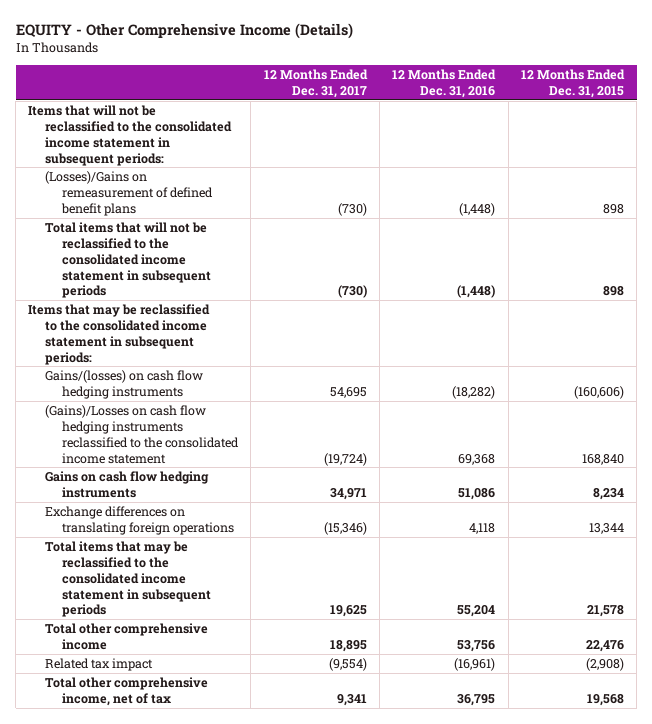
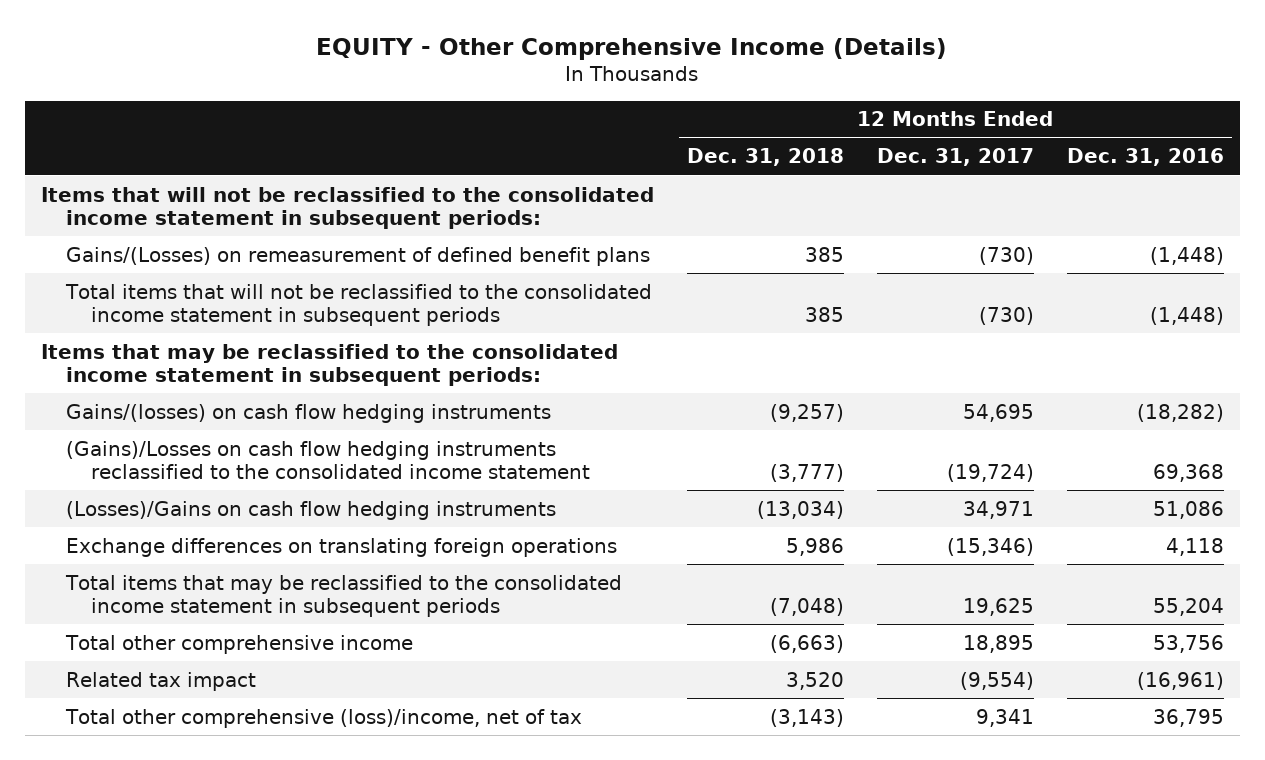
- | 12 Months Ended Dec. 31, 2017 | 12 Months Ended Dec. 31, 2016 | 12 Months Ended Dec. 31, 2015
+ | 12 Months Ended Dec. 31, 2018 | 12 Months Ended Dec. 31, 2017 | 12 Months Ended Dec. 31, 2016
- (Losses)/Gains on remeasurement of defined benefit plans | (730) | (1,448) | 898
+ Gains/(Losses) on remeasurement of defined benefit plans | 385 | (730) | (1,448)
- Gains on cash flow hedging instruments | 34,971 | 51,086 | 8,234
+ (Losses)/Gains on cash flow hedging instruments | (13,034) | 34,971 | 51,086
- Total other comprehensive income, net of tax | 9,341 | 36,795 | 19,568
+ Total other comprehensive (loss)/income, net of tax | (3,143) | 9,341 | 36,795

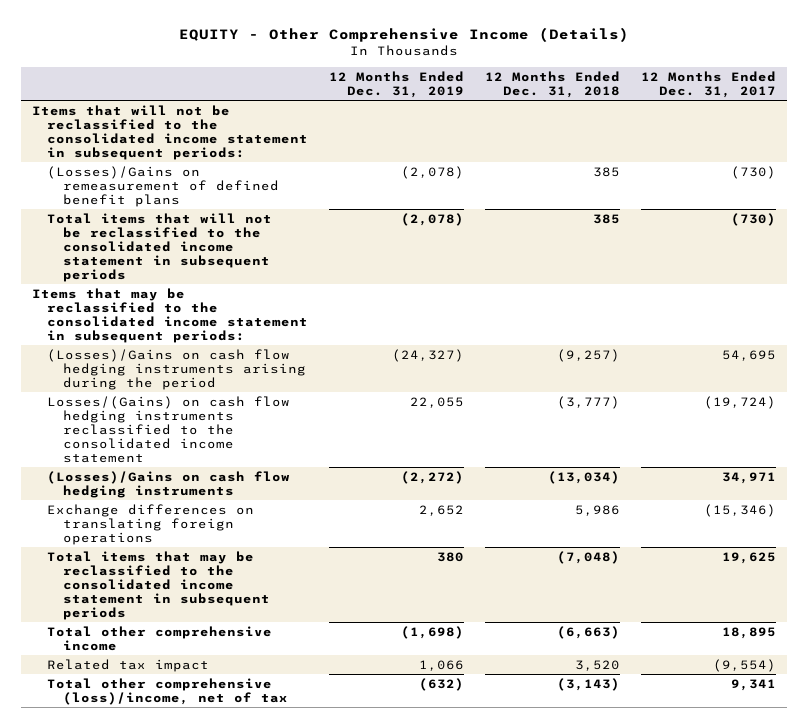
- | 12 Months Ended Dec. 31, 2018 | 12 Months Ended Dec. 31, 2017 | 12 Months Ended Dec. 31, 2016
+ | 12 Months Ended Dec. 31, 2019 | 12 Months Ended Dec. 31, 2018 | 12 Months Ended Dec. 31, 2017
- Gains/(Losses) on remeasurement of defined benefit plans | 385 | (730) | (1,448)
+ (Losses)/Gains on remeasurement of defined benefit plans | (2,078) | 385 | (730)
- Gains/(losses) on cash flow hedging instruments | (9,257) | 54,695 | (18,282)
- (Gains)/Losses on cash flow hedging instruments reclassified to the consolidated income statement | (3,777) | (19,724) | 69,368
+ (Losses)/Gains on cash flow hedging instruments arising during the period | (24,327) | (9,257) | 54,695
+ Losses/(Gains) on cash flow hedging instruments reclassified to the consolidated income statement | 22,055 | (3,777) | (19,724)

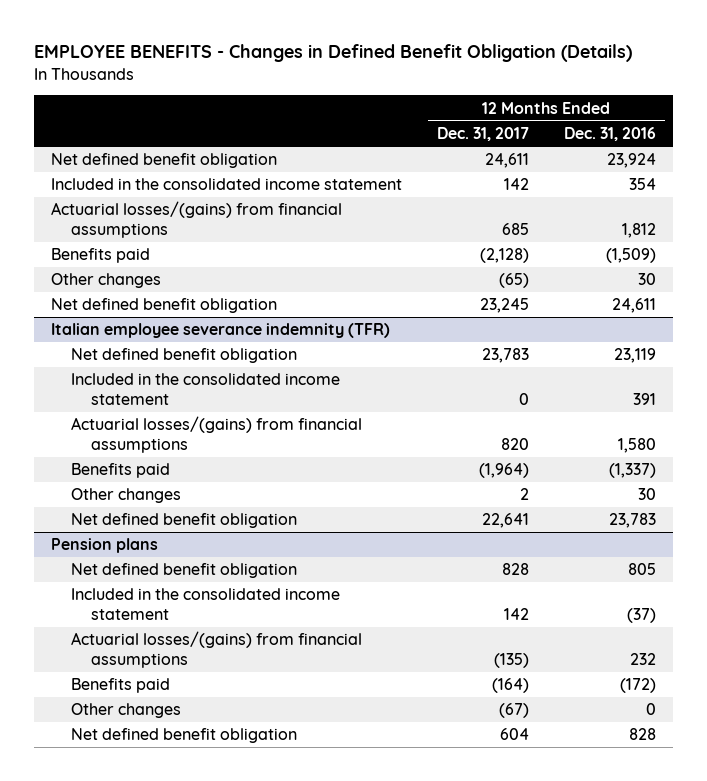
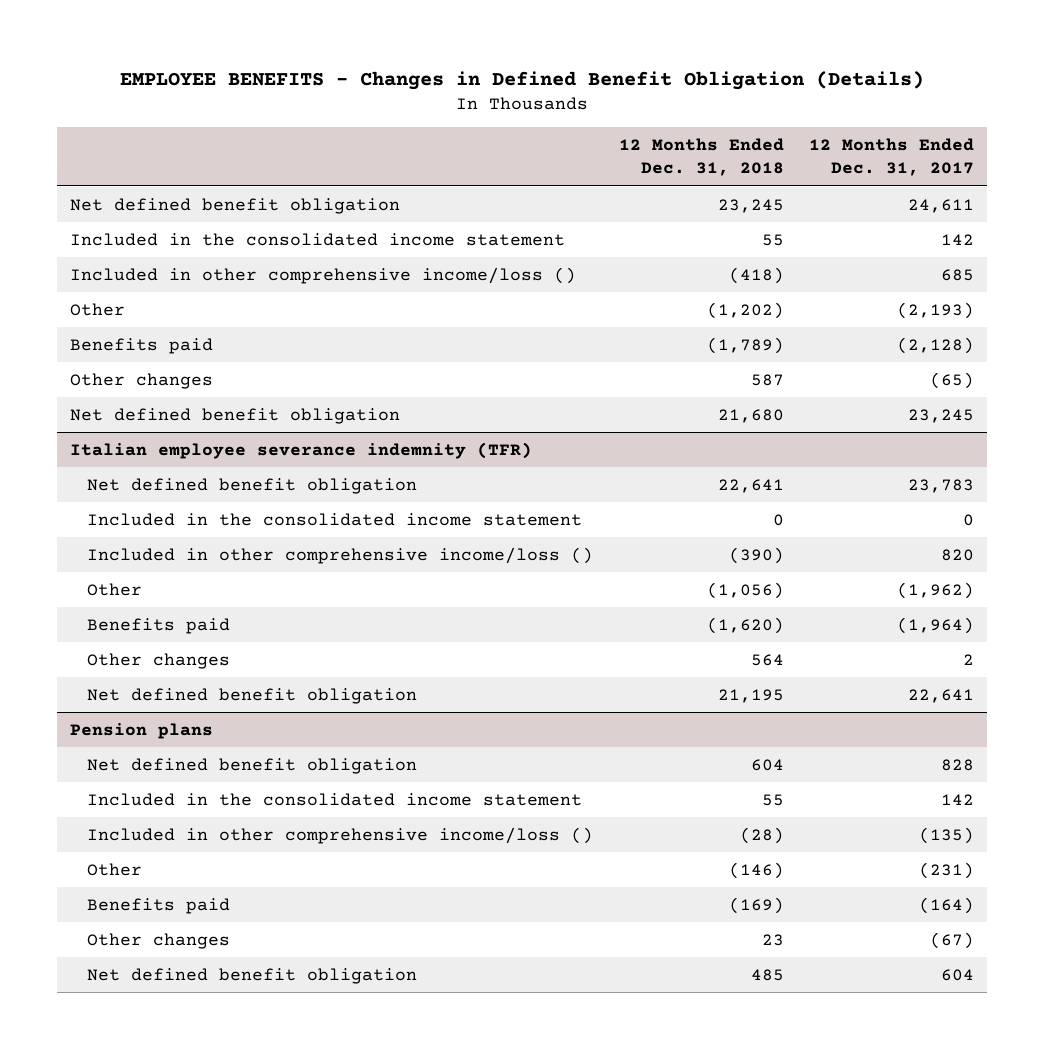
- | 12 Months Ended Dec. 31, 2017 | 12 Months Ended Dec. 31, 2016
+ | 12 Months Ended Dec. 31, 2018 | 12 Months Ended Dec. 31, 2017
- Actuarial losses/(gains) from financial assumptions | 685 | 1,812
+ Included in other comprehensive income/loss () | (418) | 685
+ Other | (1,202) | (2,193)
@ Italian employee severance indemnity (TFR)
- Actuarial losses/(gains) from financial assumptions | 820 | 1,580
+ Included in other comprehensive income/loss () | (390) | 820
+ Other | (1,056) | (1,962)
@ Pension plans
- Actuarial losses/(gains) from financial assumptions | (135) | 232
+ Included in other comprehensive income/loss () | (28) | (135)
+ Other | (146) | (231)

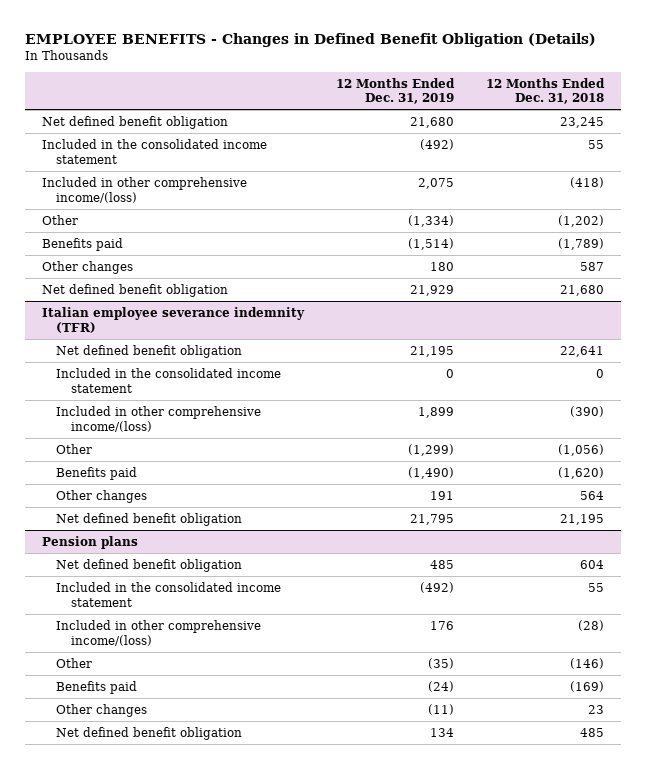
- | 12 Months Ended Dec. 31, 2018 | 12 Months Ended Dec. 31, 2017
+ | 12 Months Ended Dec. 31, 2019 | 12 Months Ended Dec. 31, 2018
- Included in other comprehensive income/loss () | (418) | 685
+ Included in other comprehensive income/(loss) | 2,075 | (418)
@ Italian employee severance indemnity (TFR)
- Included in other comprehensive income/loss () | (390) | 820
+ Included in other comprehensive income/(loss) | 1,899 | (390)
@ Pension plans
- Included in other comprehensive income/loss () | (28) | (135)
+ Included in other comprehensive income/(loss) | 176 | (28)

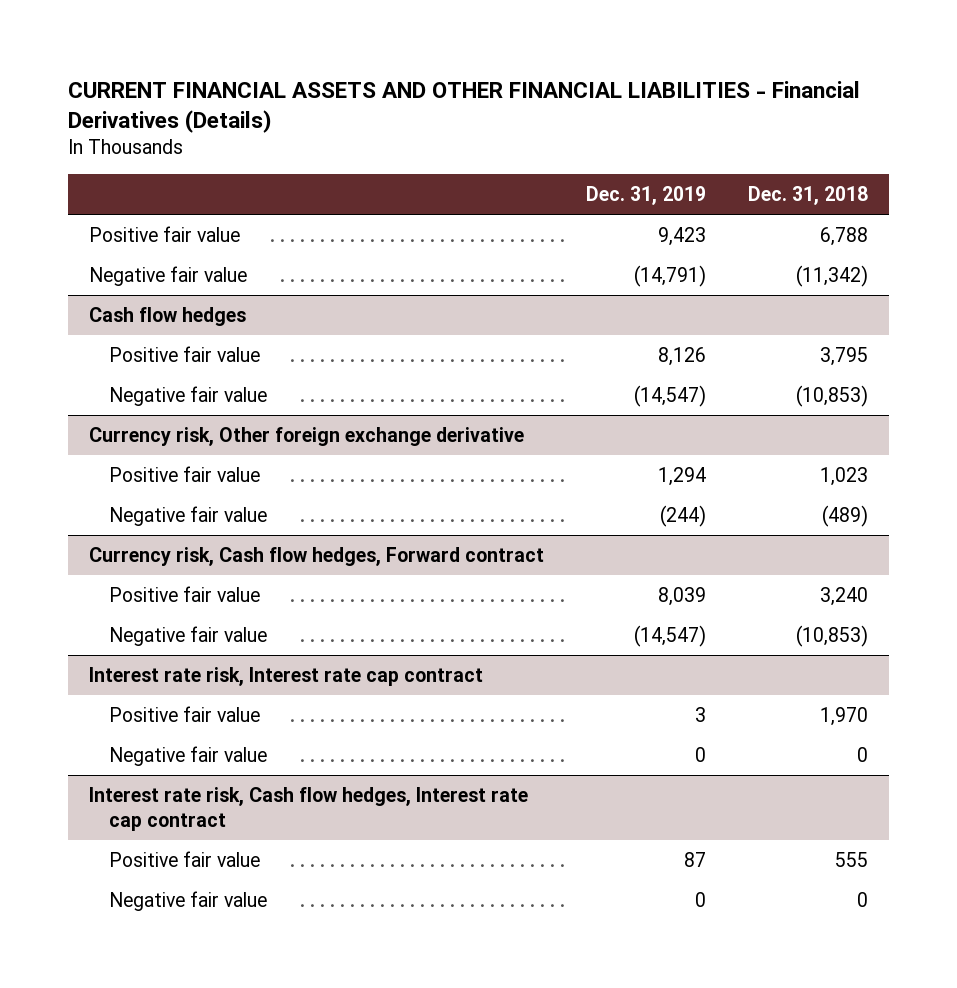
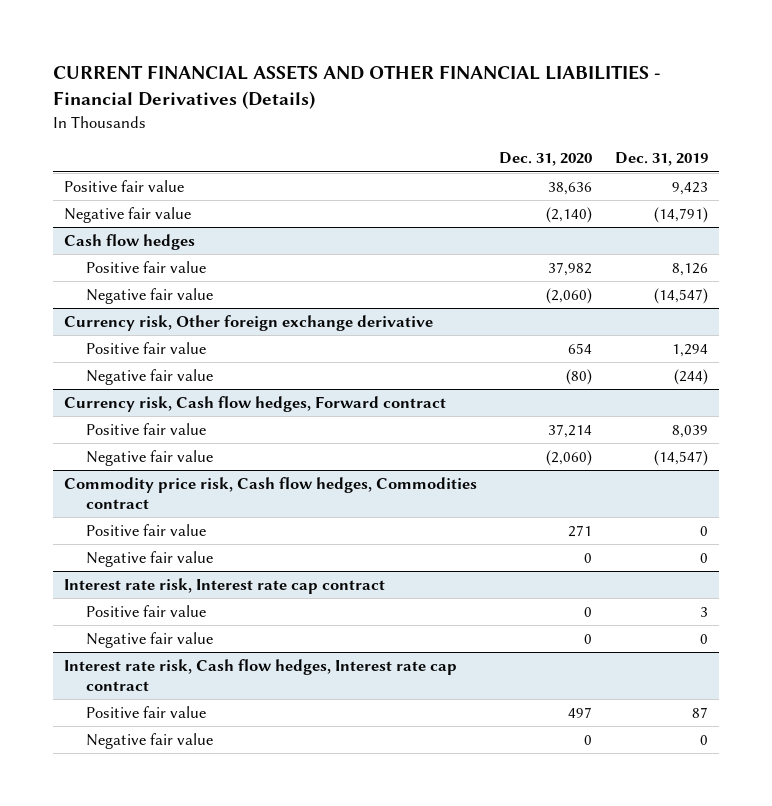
- | Dec. 31, 2019 | Dec. 31, 2018
+ | Dec. 31, 2020 | Dec. 31, 2019
+ Commodity price risk, Cash flow hedges, Commodities contract
+ Positive fair value | 271 | 0
+ Negative fair value | 0 | 0

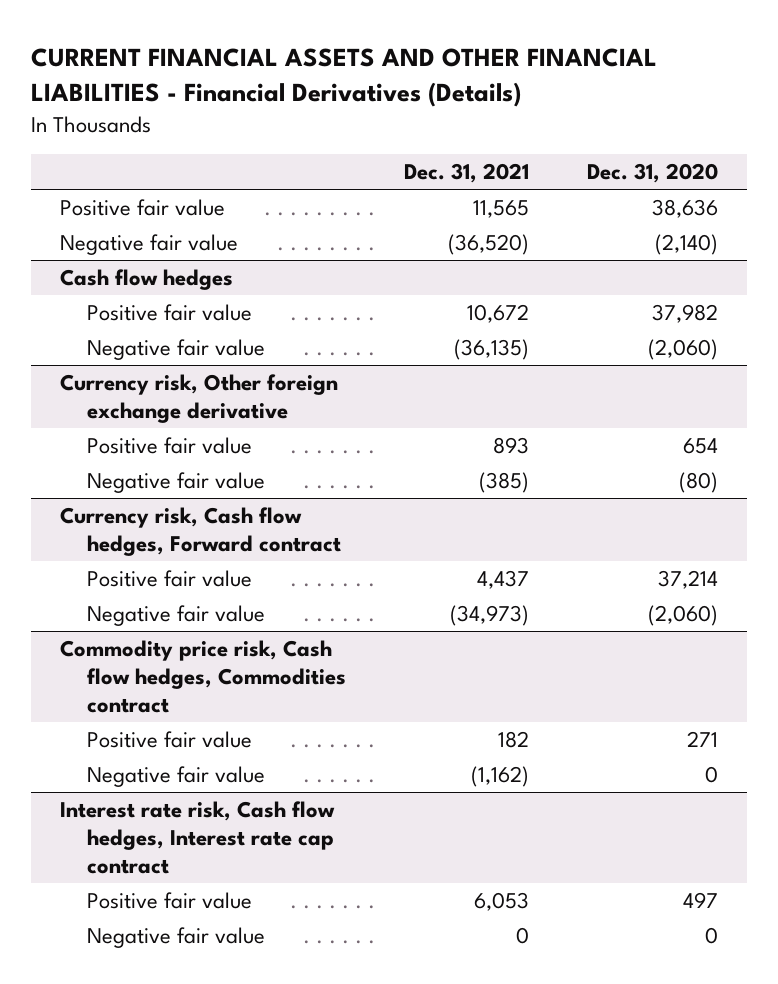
- | Dec. 31, 2020 | Dec. 31, 2019
+ | Dec. 31, 2021 | Dec. 31, 2020
- Interest rate risk, Interest rate cap contract
- Positive fair value | 0 | 3
- Negative fair value | 0 | 0

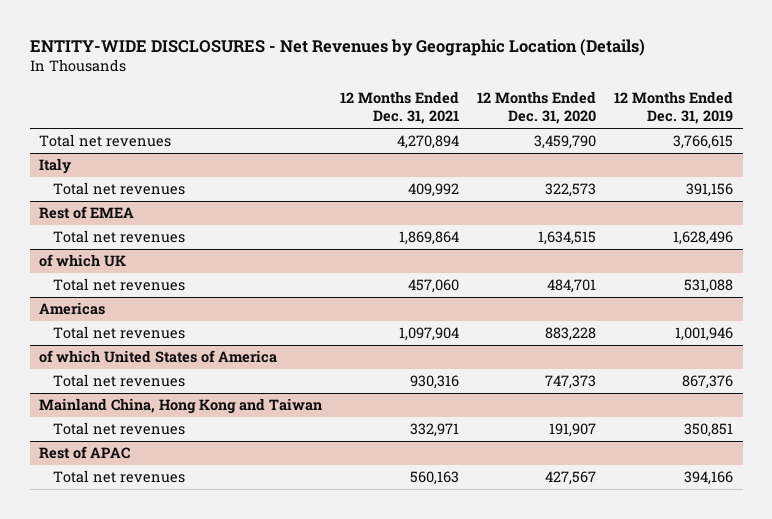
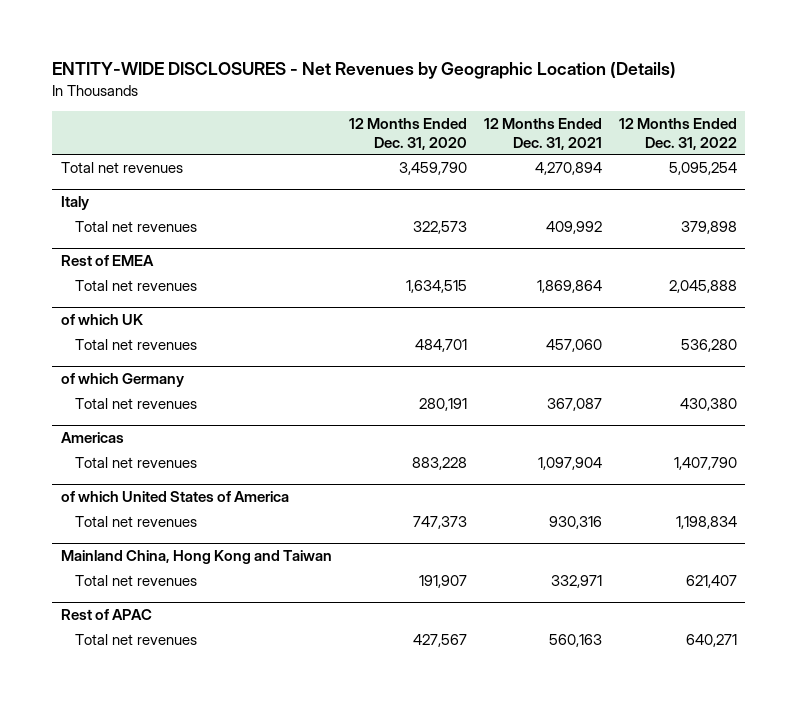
- | 12 Months Ended Dec. 31, 2021 | 12 Months Ended Dec. 31, 2020 | 12 Months Ended Dec. 31, 2019
+ | 12 Months Ended Dec. 31, 2020 | 12 Months Ended Dec. 31, 2021 | 12 Months Ended Dec. 31, 2022
+ of which Germany
+ Total net revenues | 280,191 | 367,087 | 430,380

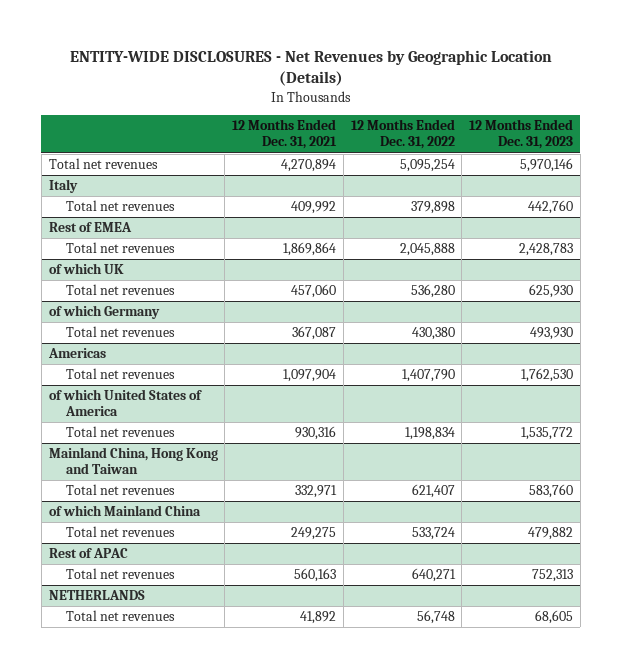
- | 12 Months Ended Dec. 31, 2020 | 12 Months Ended Dec. 31, 2021 | 12 Months Ended Dec. 31, 2022
+ | 12 Months Ended Dec. 31, 2021 | 12 Months Ended Dec. 31, 2022 | 12 Months Ended Dec. 31, 2023
+ of which Mainland China
+ Total net revenues | 249,275 | 533,724 | 479,882
+ NETHERLANDS
+ Total net revenues | 41,892 | 56,748 | 68,605

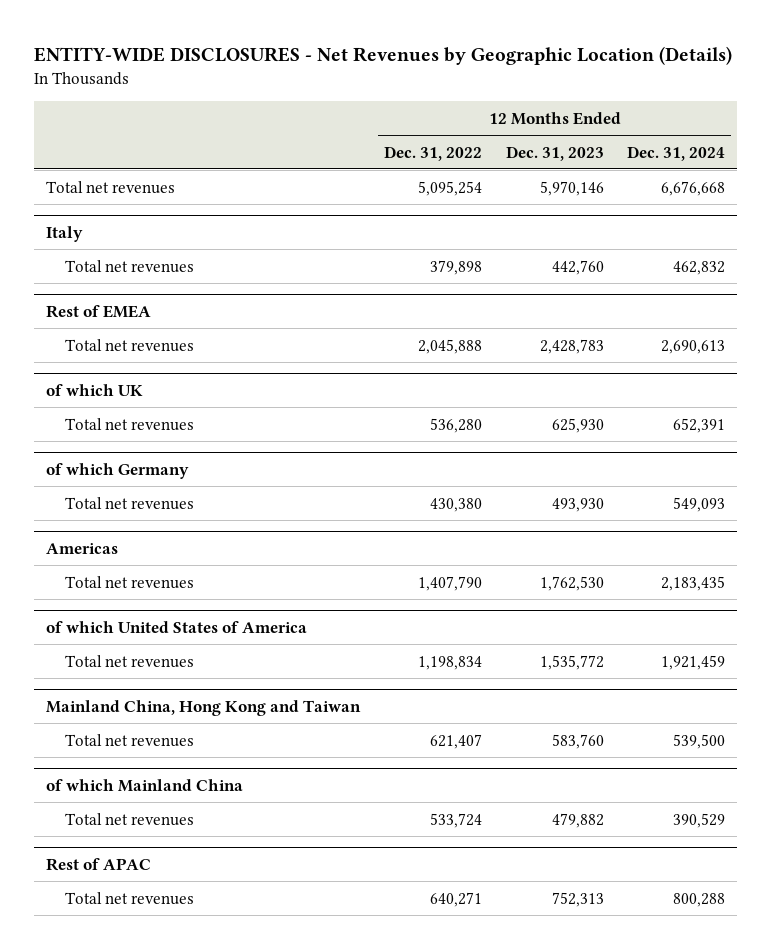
- | 12 Months Ended Dec. 31, 2021 | 12 Months Ended Dec. 31, 2022 | 12 Months Ended Dec. 31, 2023
+ | 12 Months Ended Dec. 31, 2022 | 12 Months Ended Dec. 31, 2023 | 12 Months Ended Dec. 31, 2024
- NETHERLANDS
- Total net revenues | 41,892 | 56,748 | 68,605

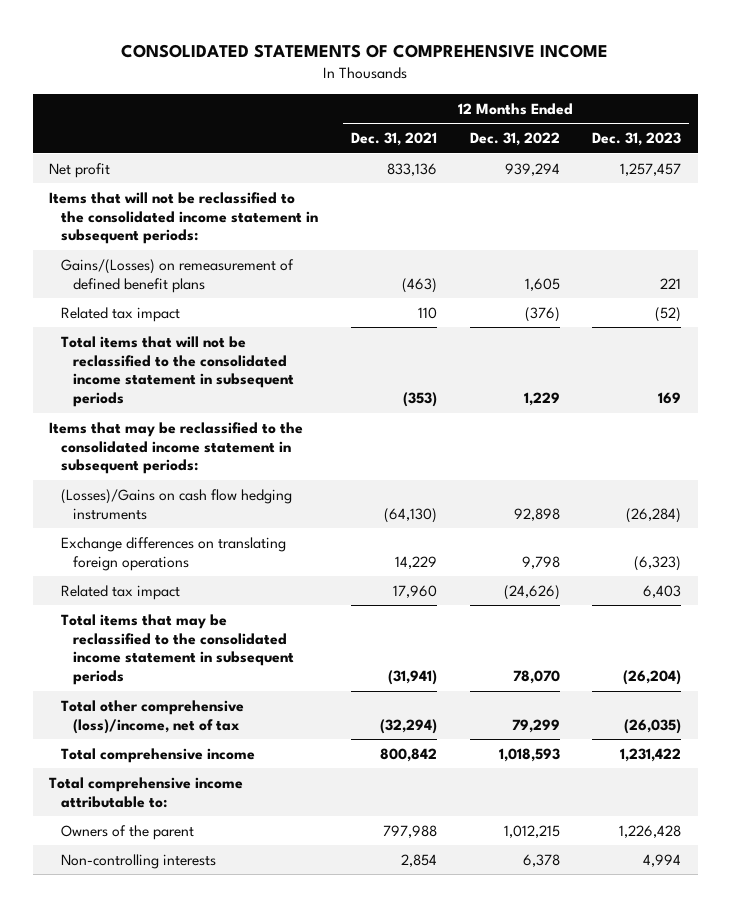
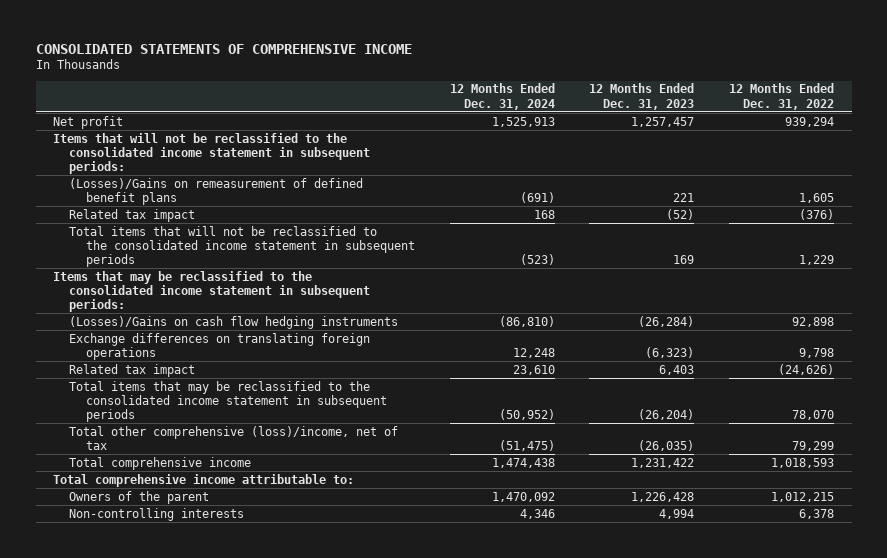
- | 12 Months Ended Dec. 31, 2021 | 12 Months Ended Dec. 31, 2022 | 12 Months Ended Dec. 31, 2023
+ | 12 Months Ended Dec. 31, 2024 | 12 Months Ended Dec. 31, 2023 | 12 Months Ended Dec. 31, 2022
- Gains/(Losses) on remeasurement of defined benefit plans | (463) | 1,605 | 221
+ (Losses)/Gains on remeasurement of defined benefit plans | (691) | 221 | 1,605

